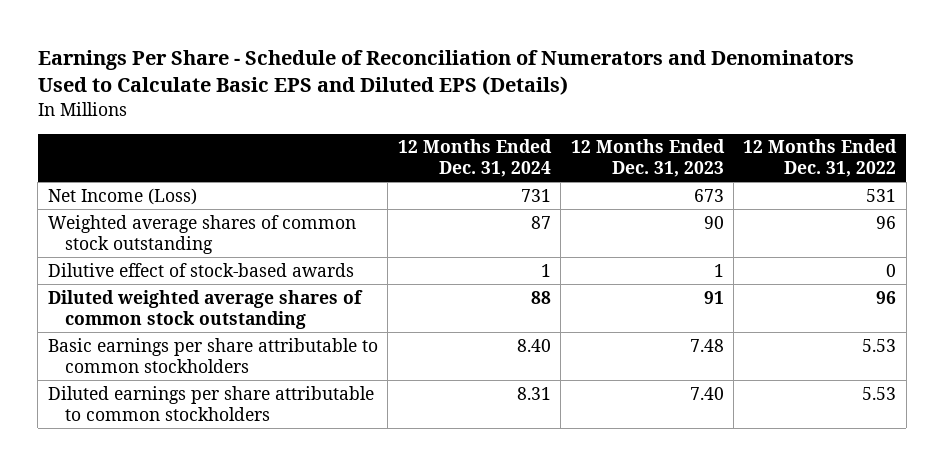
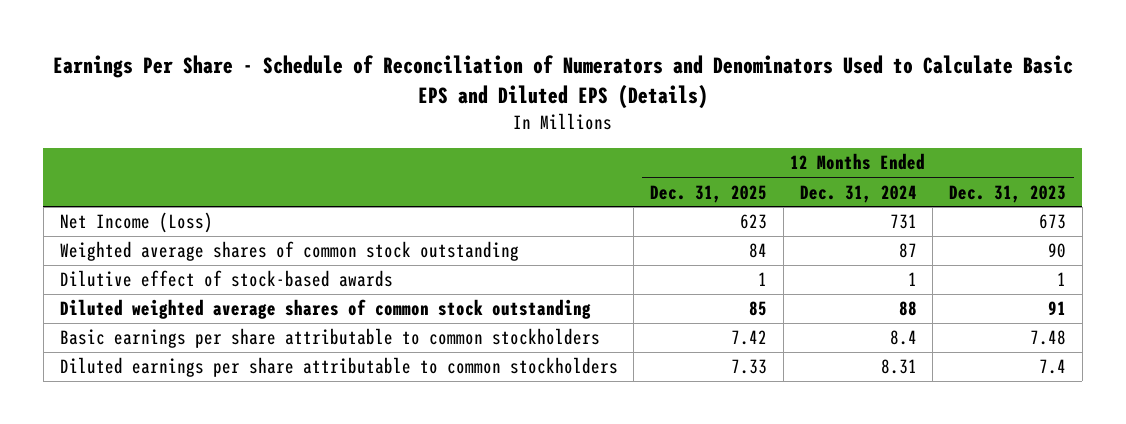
- | 12 Months Ended Dec. 31, 2024 | 12 Months Ended Dec. 31, 2023 | 12 Months Ended Dec. 31, 2022
+ | 12 Months Ended Dec. 31, 2025 | 12 Months Ended Dec. 31, 2024 | 12 Months Ended Dec. 31, 2023
- Basic earnings per share attributable to common stockholders | 8.40 | 7.48 | 5.53
- Diluted earnings per share attributable to common stockholders | 8.31 | 7.40 | 5.53
+ Basic earnings per share attributable to common stockholders | 7.42 | 8.4 | 7.48
+ Diluted earnings per share attributable to common stockholders | 7.33 | 8.31 | 7.4

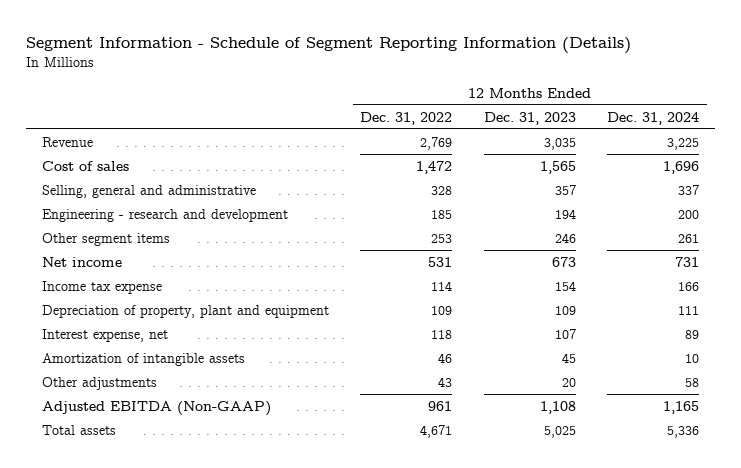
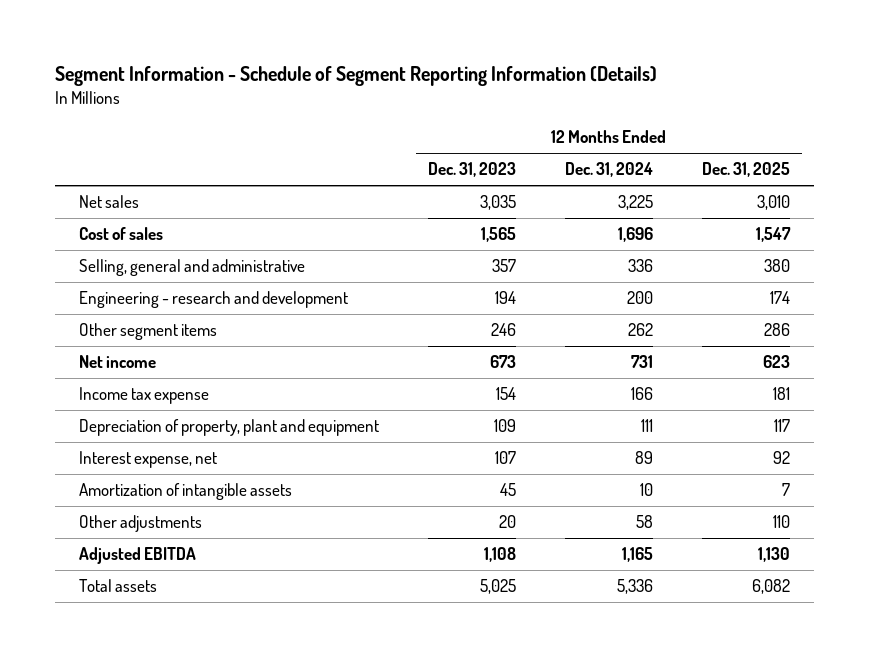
- | 12 Months Ended Dec. 31, 2022 | 12 Months Ended Dec. 31, 2023 | 12 Months Ended Dec. 31, 2024
+ | 12 Months Ended Dec. 31, 2023 | 12 Months Ended Dec. 31, 2024 | 12 Months Ended Dec. 31, 2025
- Revenue | 2,769 | 3,035 | 3,225
+ Net sales | 3,035 | 3,225 | 3,010
- Selling, general and administrative | 328 | 357 | 337
+ Selling, general and administrative | 357 | 336 | 380
- Other segment items | 253 | 246 | 261
+ Other segment items | 246 | 262 | 286
- Adjusted EBITDA (Non-GAAP) | 961 | 1,108 | 1,165
+ Adjusted EBITDA | 1,108 | 1,165 | 1,130

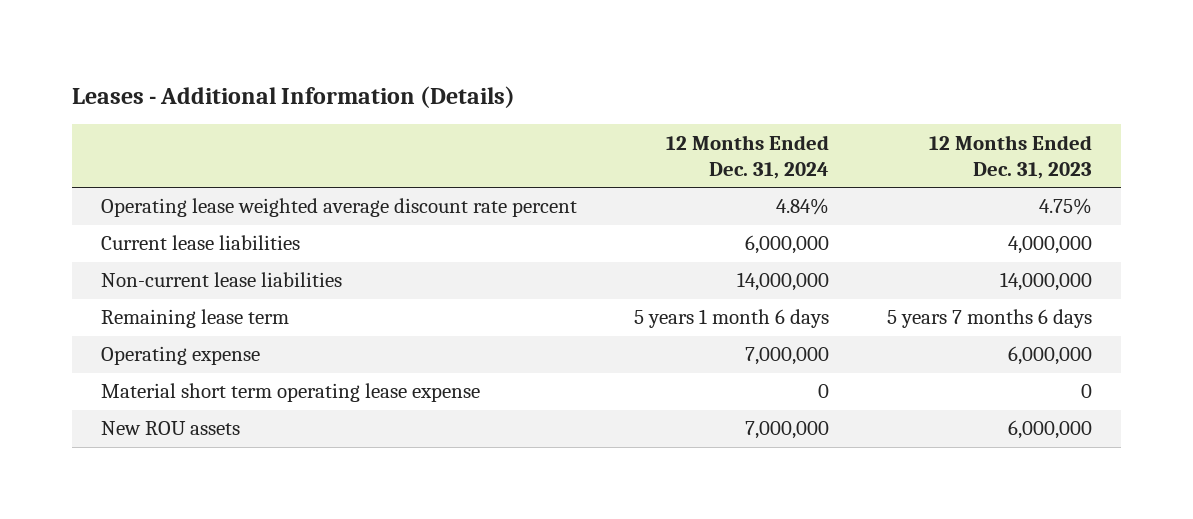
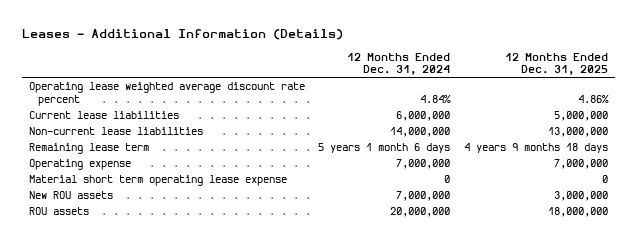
- | 12 Months Ended Dec. 31, 2024 | 12 Months Ended Dec. 31, 2023
+ | 12 Months Ended Dec. 31, 2024 | 12 Months Ended Dec. 31, 2025
+ ROU assets | 20,000,000 | 18,000,000

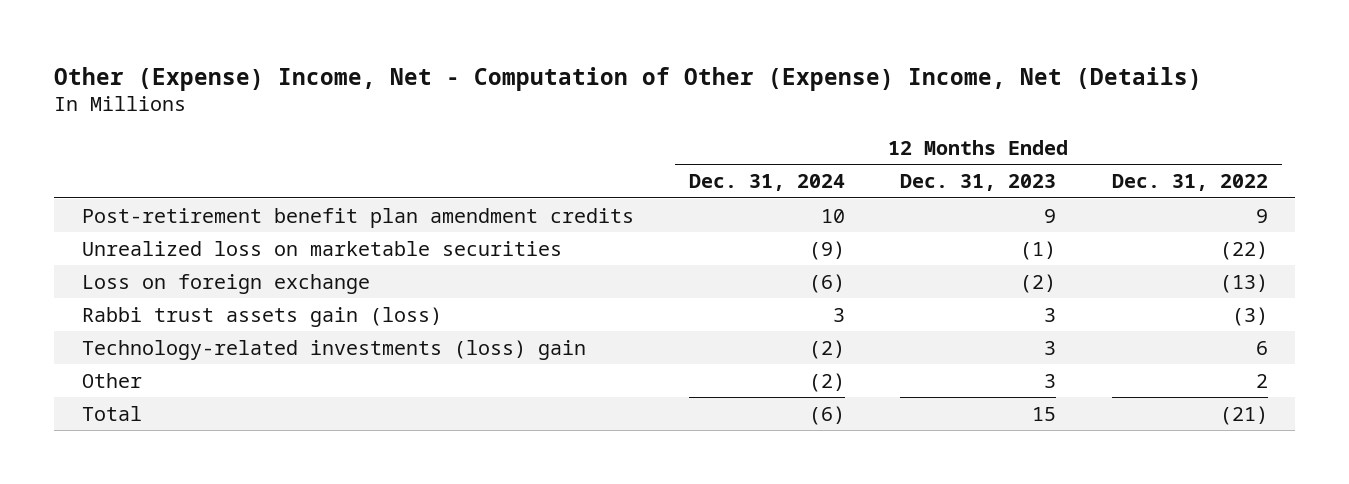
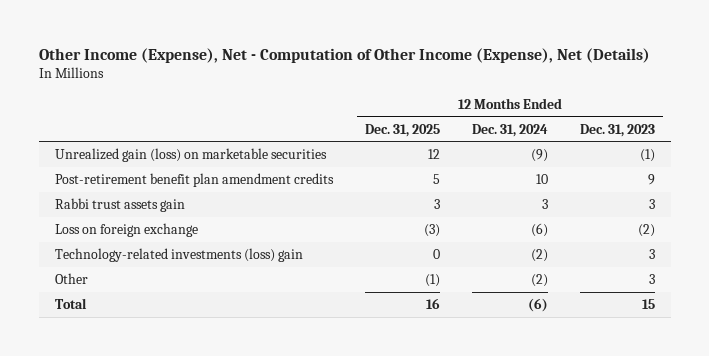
- Other (Expense) Income, Net - Computation of Other (Expense) Income, Net (Details)
+ Other Income (Expense), Net - Computation of Other Income (Expense), Net (Details)
- | 12 Months Ended Dec. 31, 2024 | 12 Months Ended Dec. 31, 2023 | 12 Months Ended Dec. 31, 2022
+ | 12 Months Ended Dec. 31, 2025 | 12 Months Ended Dec. 31, 2024 | 12 Months Ended Dec. 31, 2023
+ Unrealized gain (loss) on marketable securities | 12 | (9) | (1)
- Unrealized loss on marketable securities | (9) | (1) | (22)
+ Rabbi trust assets gain | 3 | 3 | 3
- Rabbi trust assets gain (loss) | 3 | 3 | (3)

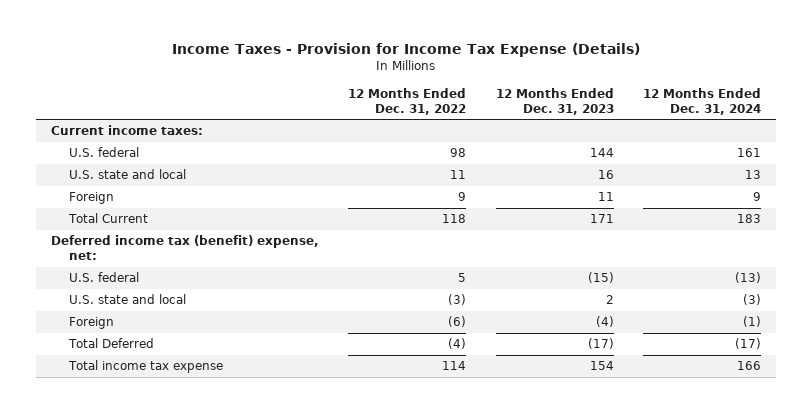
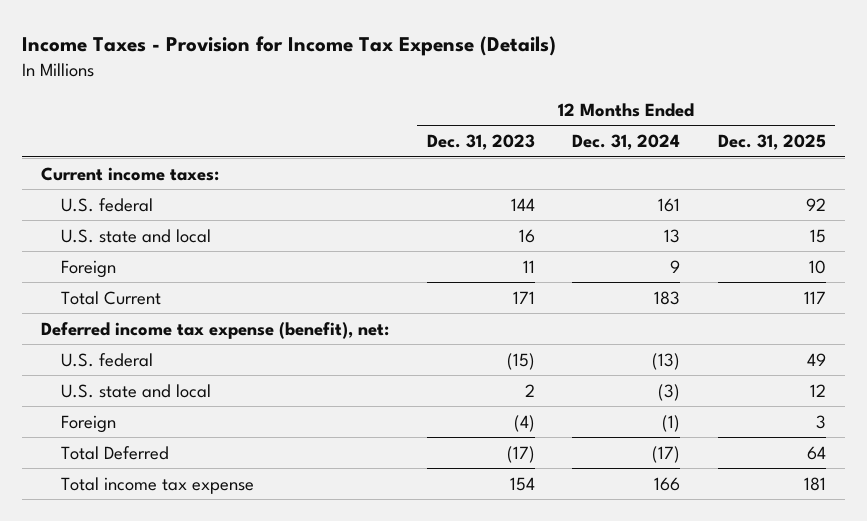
- | 12 Months Ended Dec. 31, 2022 | 12 Months Ended Dec. 31, 2023 | 12 Months Ended Dec. 31, 2024
+ | 12 Months Ended Dec. 31, 2023 | 12 Months Ended Dec. 31, 2024 | 12 Months Ended Dec. 31, 2025
- Deferred income tax (benefit) expense, net:
+ Deferred income tax expense (benefit), net:

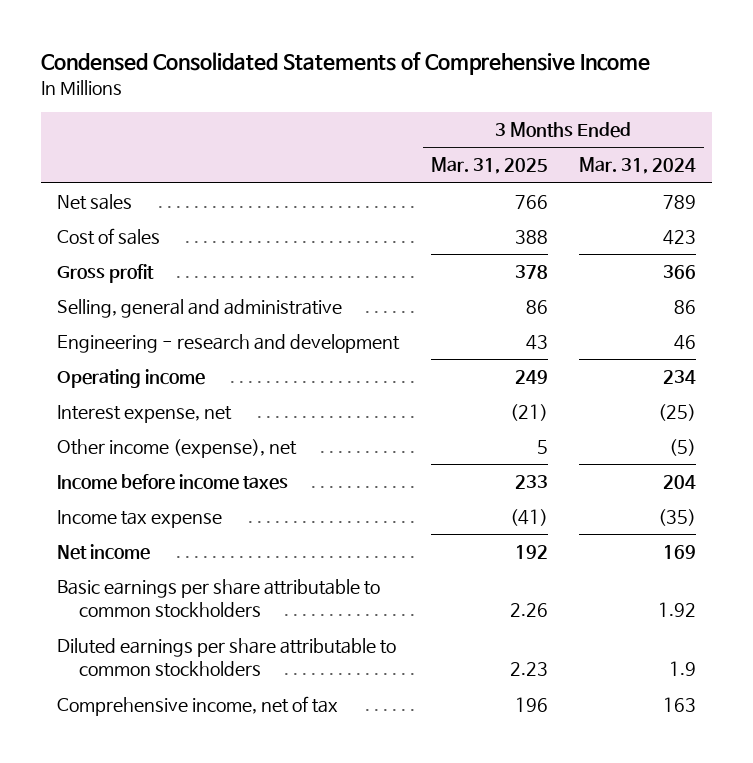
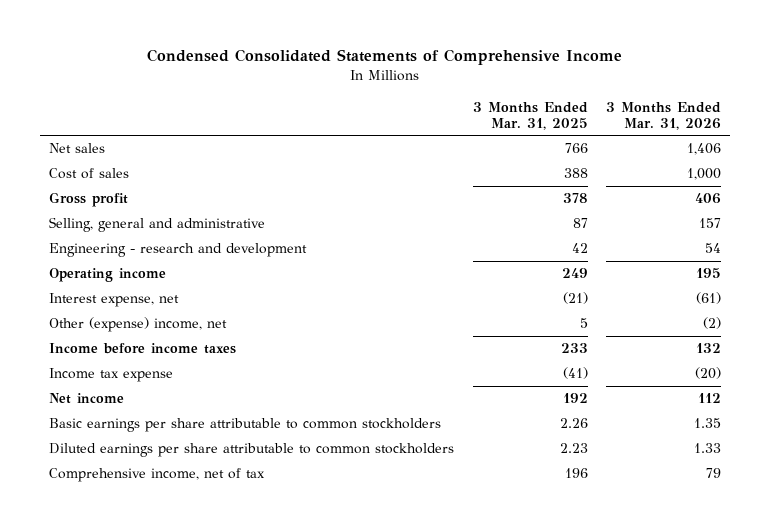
- | 3 Months Ended Mar. 31, 2025 | 3 Months Ended Mar. 31, 2024
+ | 3 Months Ended Mar. 31, 2025 | 3 Months Ended Mar. 31, 2026
- Selling, general and administrative | 86 | 86
- Engineering - research and development | 43 | 46
+ Selling, general and administrative | 87 | 157
+ Engineering - research and development | 42 | 54
- Other income (expense), net | 5 | (5)
+ Other (expense) income, net | 5 | (2)

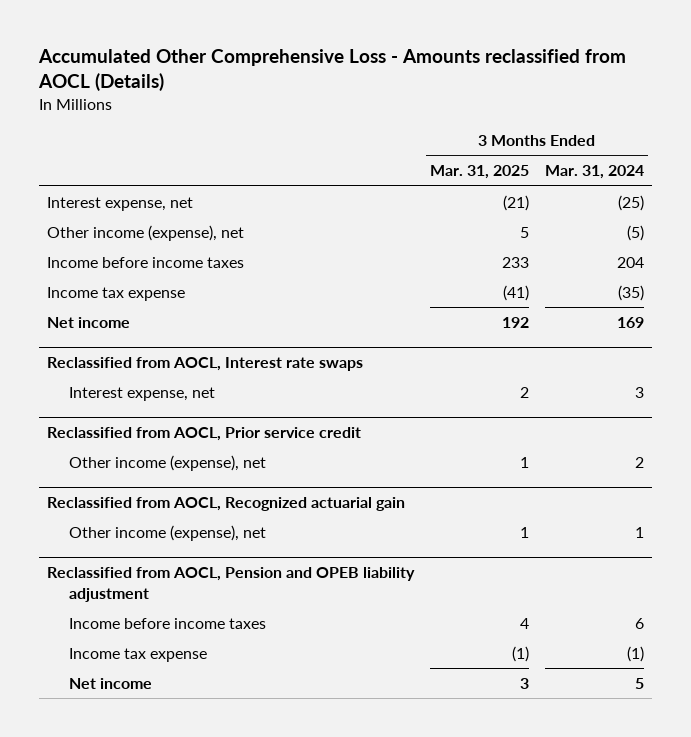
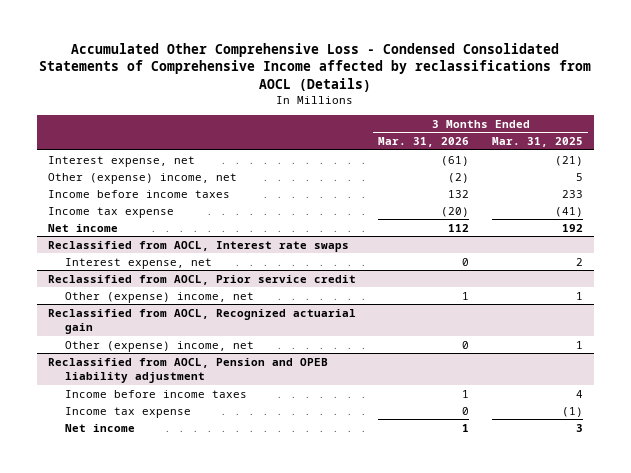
- Accumulated Other Comprehensive Loss - Amounts reclassified from AOCL (Details)
+ Accumulated Other Comprehensive Loss - Condensed Consolidated Statements of Comprehensive Income affected by reclassifications from AOCL (Details)
- | 3 Months Ended Mar. 31, 2025 | 3 Months Ended Mar. 31, 2024
+ | 3 Months Ended Mar. 31, 2026 | 3 Months Ended Mar. 31, 2025
- Other income (expense), net | 5 | (5)
+ Other (expense) income, net | (2) | 5
@ Reclassified from AOCL, Prior service credit
- Other income (expense), net | 1 | 2
+ Other (expense) income, net | 1 | 1
@ Reclassified from AOCL, Recognized actuarial gain
- Other income (expense), net | 1 | 1
+ Other (expense) income, net | 0 | 1

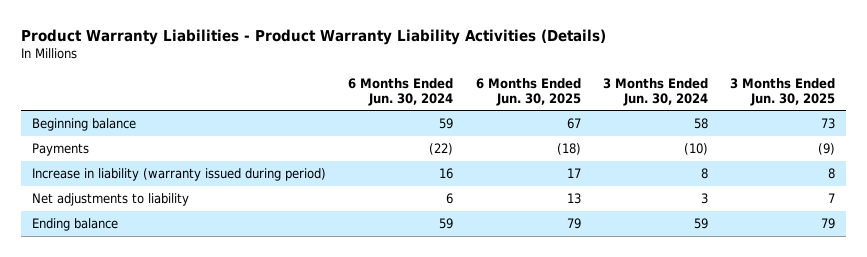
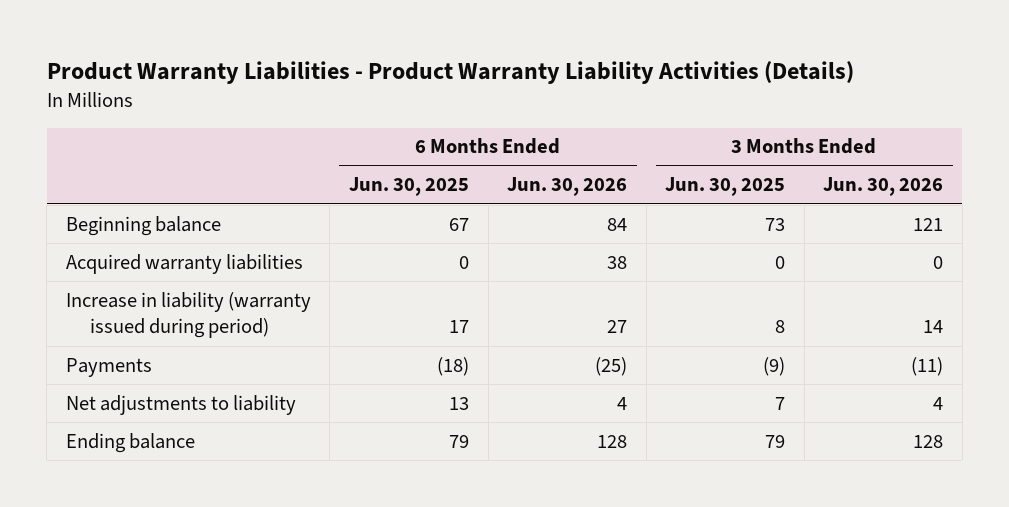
- | 6 Months Ended Jun. 30, 2024 | 6 Months Ended Jun. 30, 2025 | 3 Months Ended Jun. 30, 2024 | 3 Months Ended Jun. 30, 2025
+ | 6 Months Ended Jun. 30, 2025 | 6 Months Ended Jun. 30, 2026 | 3 Months Ended Jun. 30, 2025 | 3 Months Ended Jun. 30, 2026
+ Acquired warranty liabilities | 0 | 38 | 0 | 0
moved down: Payments | (18) | (25) | (9) | (11)

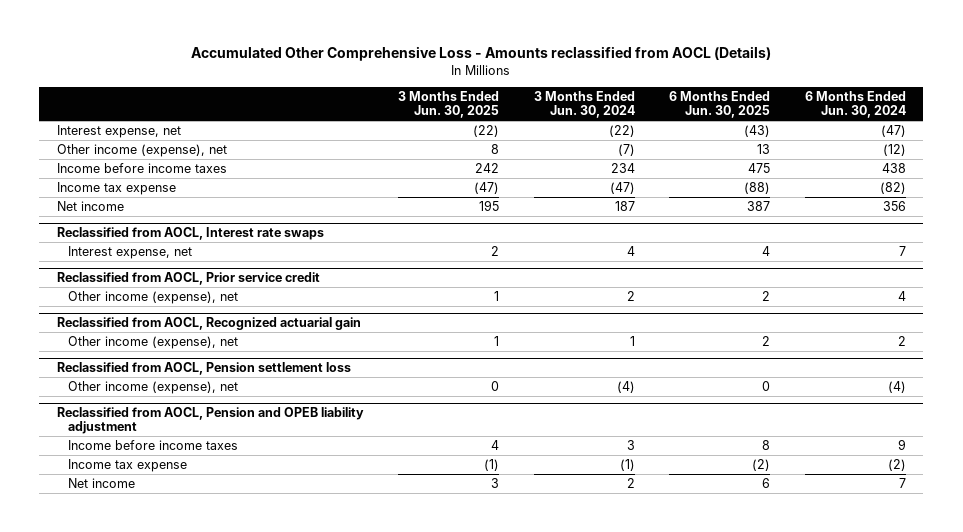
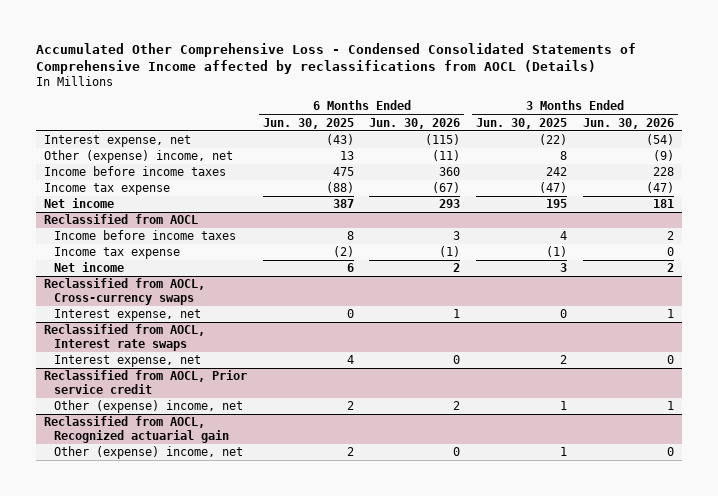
- Accumulated Other Comprehensive Loss - Amounts reclassified from AOCL (Details)
+ Accumulated Other Comprehensive Loss - Condensed Consolidated Statements of Comprehensive Income affected by reclassifications from AOCL (Details)
- | 3 Months Ended Jun. 30, 2025 | 3 Months Ended Jun. 30, 2024 | 6 Months Ended Jun. 30, 2025 | 6 Months Ended Jun. 30, 2024
+ | 6 Months Ended Jun. 30, 2025 | 6 Months Ended Jun. 30, 2026 | 3 Months Ended Jun. 30, 2025 | 3 Months Ended Jun. 30, 2026
- Other income (expense), net | 8 | (7) | 13 | (12)
+ Other (expense) income, net | 13 | (11) | 8 | (9)
+ Reclassified from AOCL
+ Income before income taxes | 8 | 3 | 4 | 2
+ Income tax expense | (2) | (1) | (1) | 0
+ Net income | 6 | 2 | 3 | 2
+ Reclassified from AOCL, Cross-currency swaps
+ Interest expense, net | 0 | 1 | 0 | 1
@ Reclassified from AOCL, Prior service credit
- Other income (expense), net | 1 | 2 | 2 | 4
+ Other (expense) income, net | 2 | 2 | 1 | 1
@ Reclassified from AOCL, Recognized actuarial gain
- Other income (expense), net | 1 | 1 | 2 | 2
- Reclassified from AOCL, Pension settlement loss
- Other income (expense), net | 0 | (4) | 0 | (4)
- Reclassified from AOCL, Pension and OPEB liability adjustment
- Income before income taxes | 4 | 3 | 8 | 9
- Income tax expense | (1) | (1) | (2) | (2)
- Net income | 3 | 2 | 6 | 7
@ Reclassified from AOCL, Recognized actuarial gain
+ Other (expense) income, net | 2 | 0 | 1 | 0

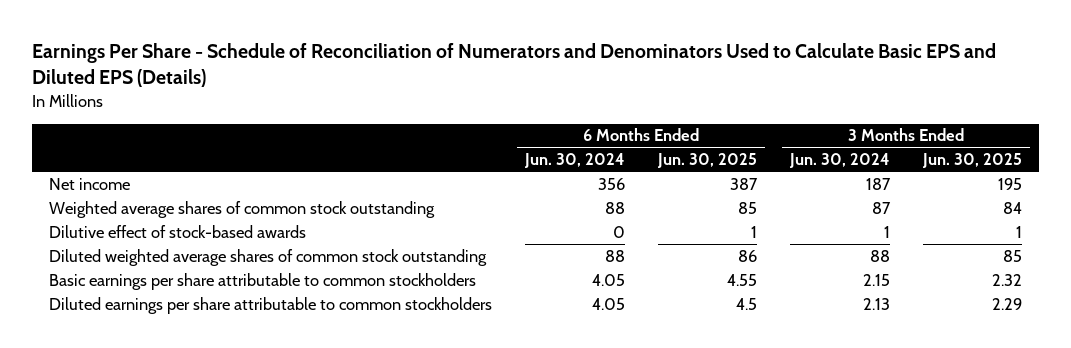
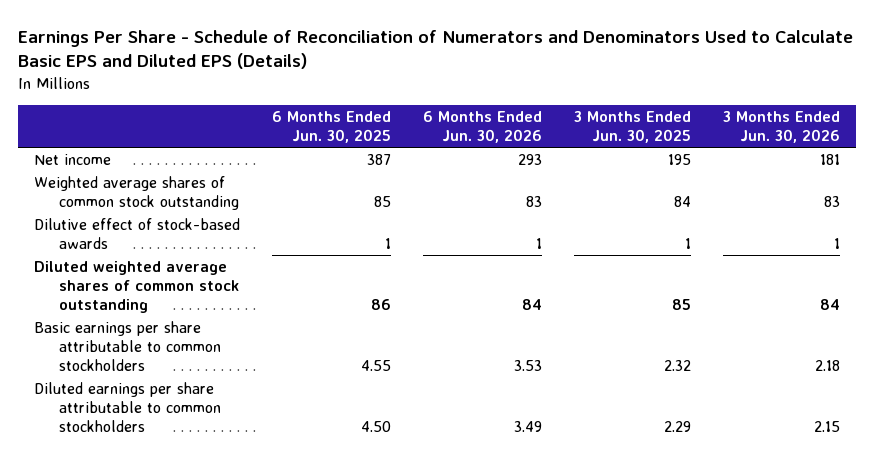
- | 6 Months Ended Jun. 30, 2024 | 6 Months Ended Jun. 30, 2025 | 3 Months Ended Jun. 30, 2024 | 3 Months Ended Jun. 30, 2025
+ | 6 Months Ended Jun. 30, 2025 | 6 Months Ended Jun. 30, 2026 | 3 Months Ended Jun. 30, 2025 | 3 Months Ended Jun. 30, 2026
- Diluted earnings per share attributable to common stockholders | 4.05 | 4.5 | 2.13 | 2.29
+ Diluted earnings per share attributable to common stockholders | 4.50 | 3.49 | 2.29 | 2.15

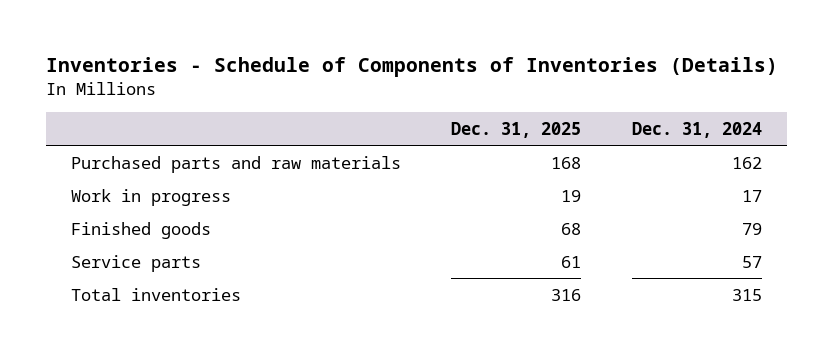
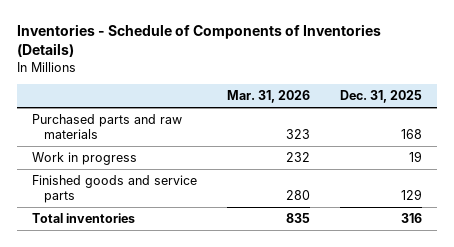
- | Dec. 31, 2025 | Dec. 31, 2024
+ | Mar. 31, 2026 | Dec. 31, 2025
- Finished goods | 68 | 79
- Service parts | 61 | 57
+ Finished goods and service parts | 280 | 129

